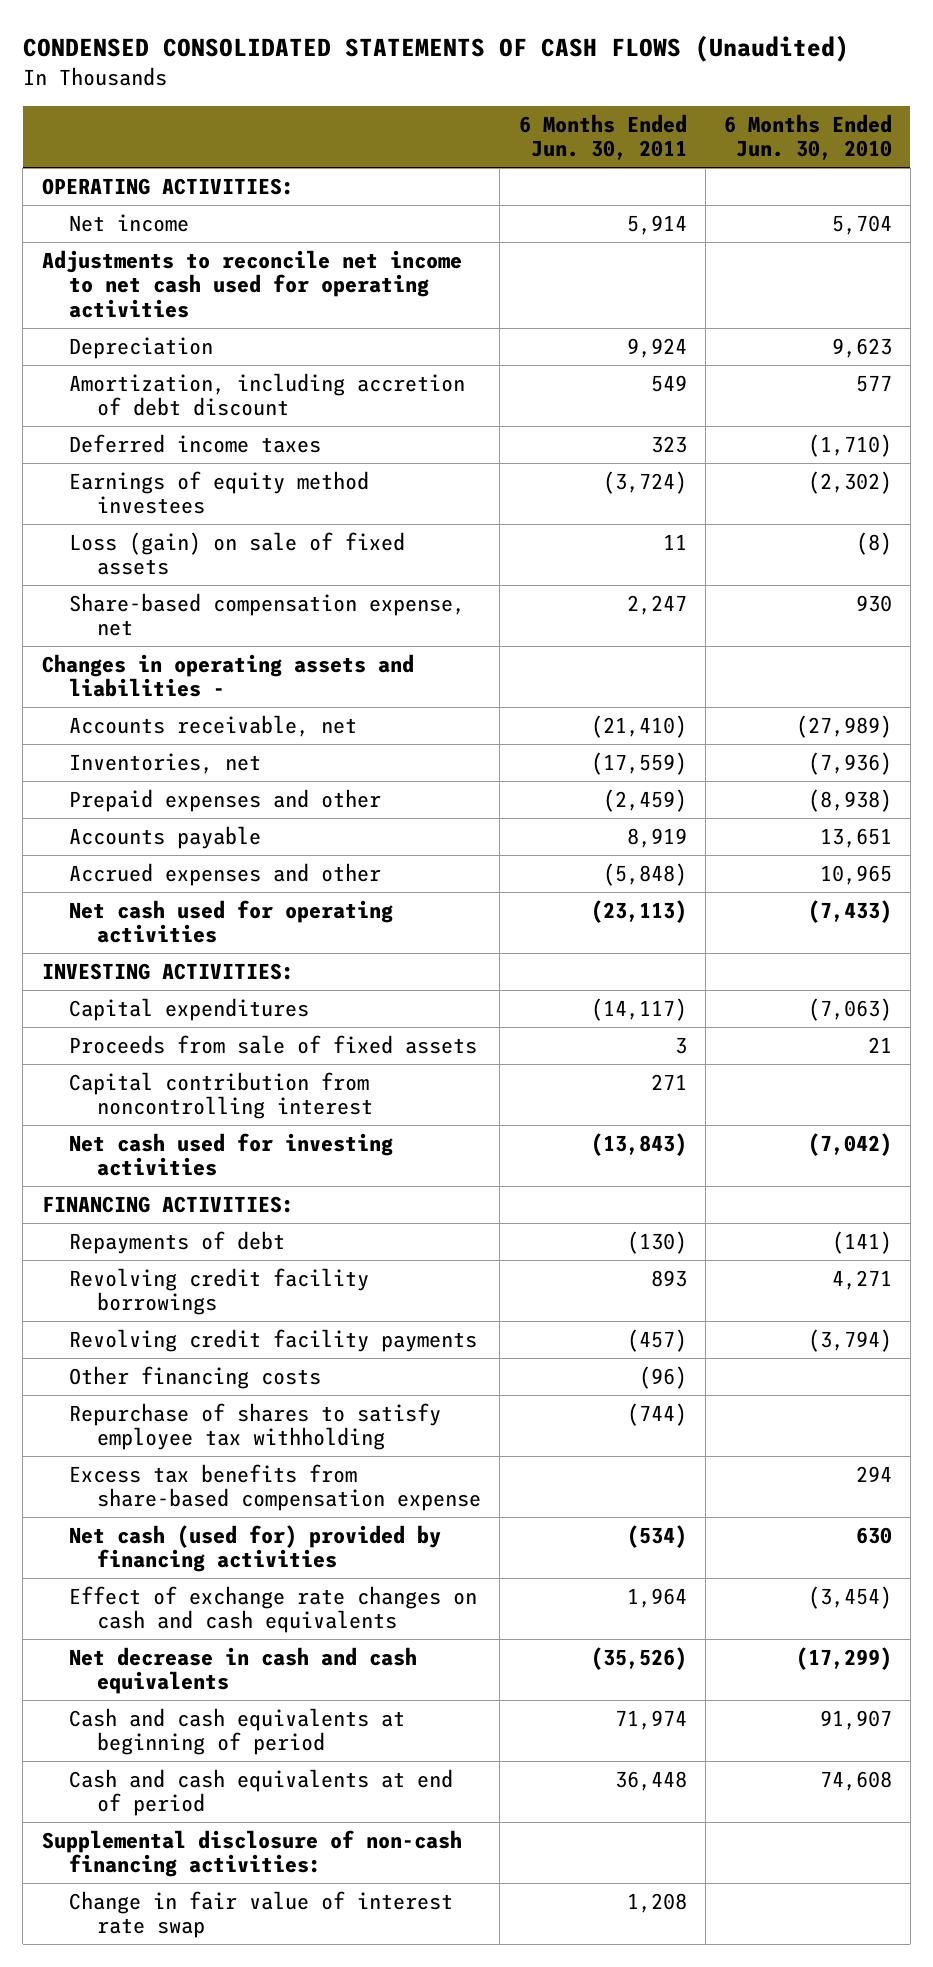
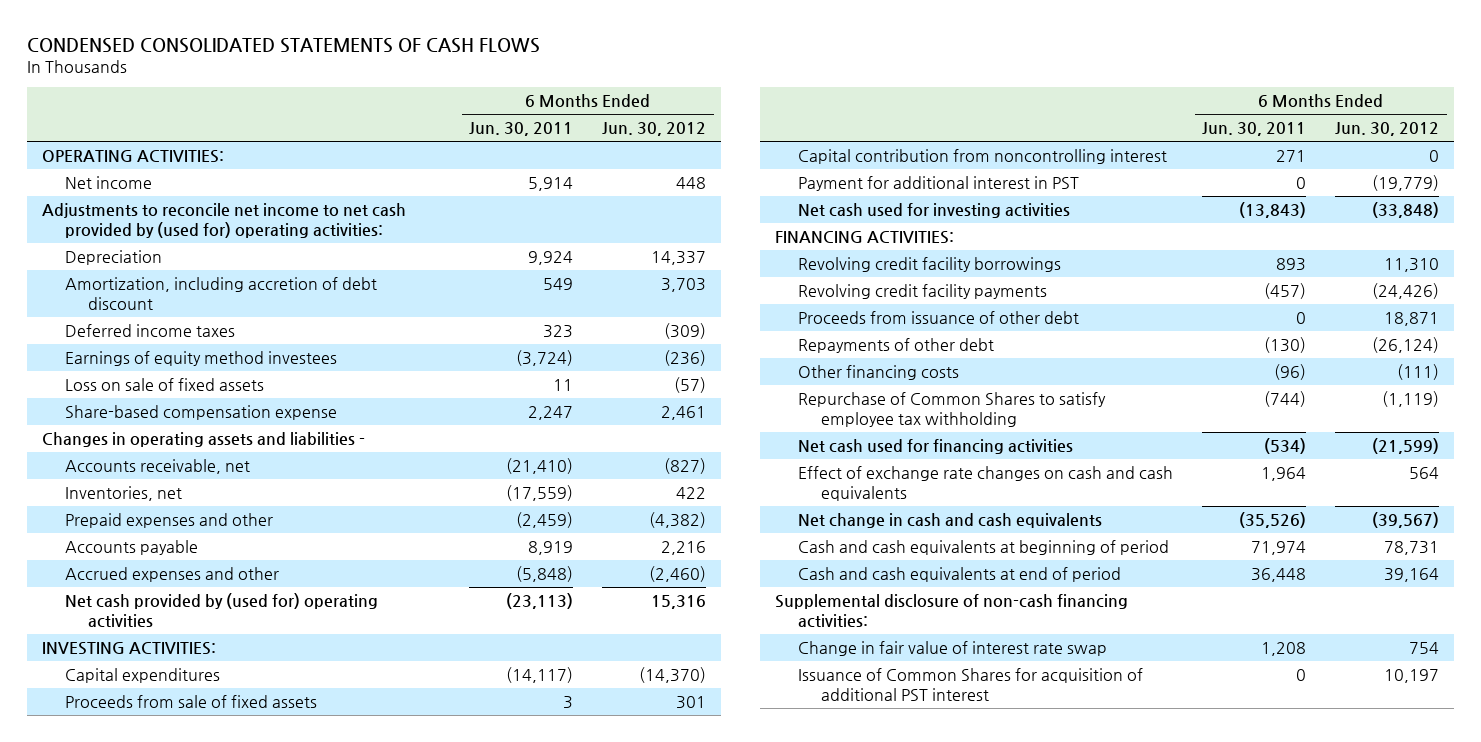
- CONDENSED CONSOLIDATED STATEMENTS OF CASH FLOWS (Unaudited)
+ CONDENSED CONSOLIDATED STATEMENTS OF CASH FLOWS
- | 6 Months Ended Jun. 30, 2011 | 6 Months Ended Jun. 30, 2010
+ | 6 Months Ended Jun. 30, 2011 | 6 Months Ended Jun. 30, 2012
- Adjustments to reconcile net income to net cash used for operating activities
+ Adjustments to reconcile net income to net cash provided by (used for) operating activities:
- Loss (gain) on sale of fixed assets | 11 | (8)
- Share-based compensation expense, net | 2,247 | 930
+ Loss on sale of fixed assets | 11 | (57)
+ Share-based compensation expense | 2,247 | 2,461
- Net cash used for operating activities | (23,113) | (7,433)
+ Net cash provided by (used for) operating activities | (23,113) | 15,316
+ Payment for additional interest in PST | 0 | (19,779)
- Repayments of debt | (130) | (141)
+ Proceeds from issuance of other debt | 0 | 18,871
+ Repayments of other debt | (130) | (26,124)
- Repurchase of shares to satisfy employee tax withholding | (744) |
- Excess tax benefits from share-based compensation expense | | 294
- Net cash (used for) provided by financing activities | (534) | 630
+ Repurchase of Common Shares to satisfy employee tax withholding | (744) | (1,119)
+ Net cash used for financing activities | (534) | (21,599)
- Net decrease in cash and cash equivalents | (35,526) | (17,299)
+ Net change in cash and cash equivalents | (35,526) | (39,567)
+ Issuance of Common Shares for acquisition of additional PST interest | 0 | 10,197

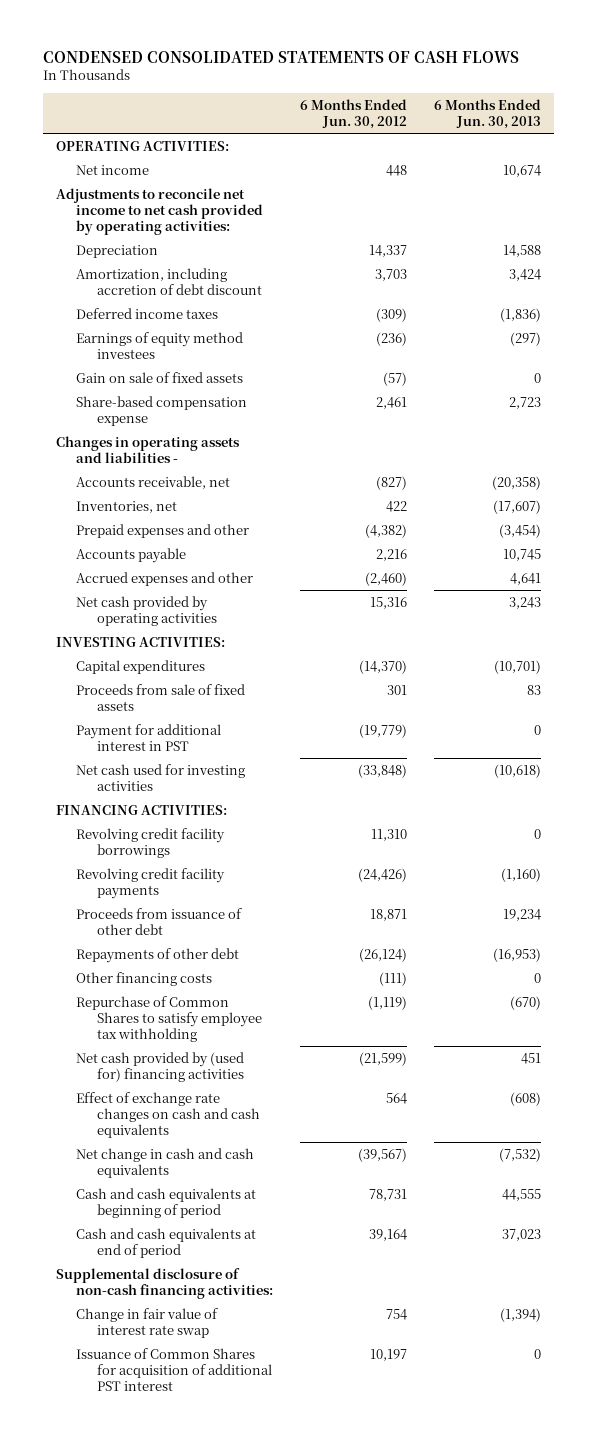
- | 6 Months Ended Jun. 30, 2011 | 6 Months Ended Jun. 30, 2012
+ | 6 Months Ended Jun. 30, 2012 | 6 Months Ended Jun. 30, 2013
- Adjustments to reconcile net income to net cash provided by (used for) operating activities:
+ Adjustments to reconcile net income to net cash provided by operating activities:
- Loss on sale of fixed assets | 11 | (57)
+ Gain on sale of fixed assets | (57) | 0
- Net cash provided by (used for) operating activities | (23,113) | 15,316
+ Net cash provided by operating activities | 15,316 | 3,243
- Capital contribution from noncontrolling interest | 271 | 0
- Net cash used for financing activities | (534) | (21,599)
+ Net cash provided by (used for) financing activities | (21,599) | 451

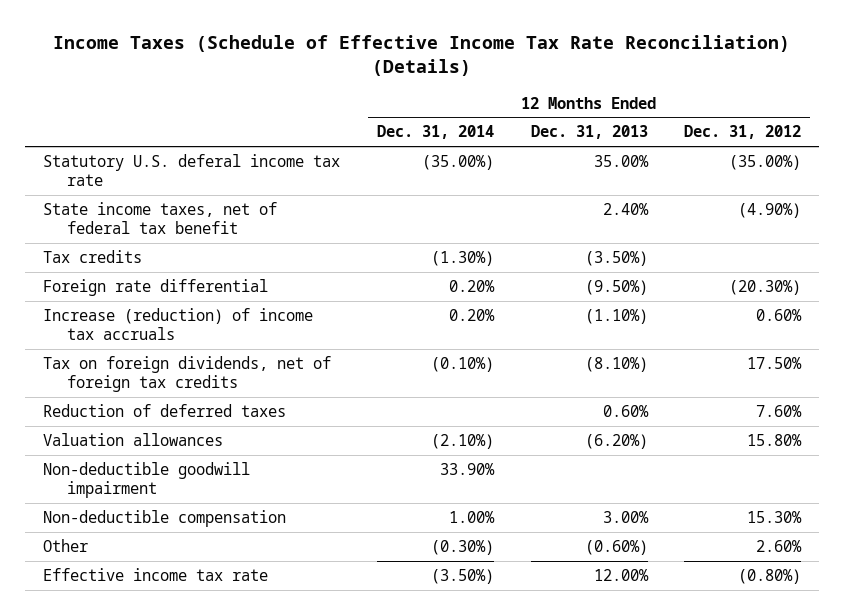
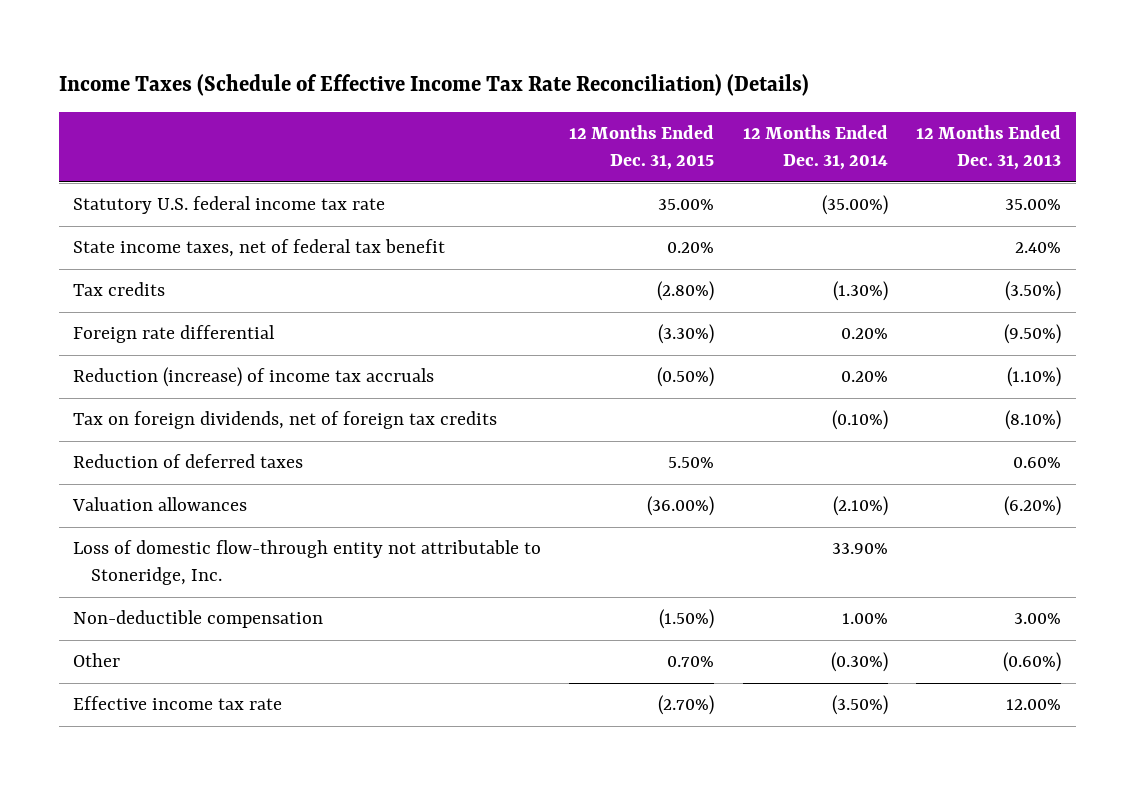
- | 12 Months Ended Dec. 31, 2014 | 12 Months Ended Dec. 31, 2013 | 12 Months Ended Dec. 31, 2012
+ | 12 Months Ended Dec. 31, 2015 | 12 Months Ended Dec. 31, 2014 | 12 Months Ended Dec. 31, 2013
- Statutory U.S. deferal income tax rate | (35.00%) | 35.00% | (35.00%)
+ Statutory U.S. federal income tax rate | 35.00% | (35.00%) | 35.00%
- Increase (reduction) of income tax accruals | 0.20% | (1.10%) | 0.60%
+ Reduction (increase) of income tax accruals | (0.50%) | 0.20% | (1.10%)
- Non-deductible goodwill impairment | 33.90% | |
+ Loss of domestic flow-through entity not attributable to Stoneridge, Inc. | | 33.90% |

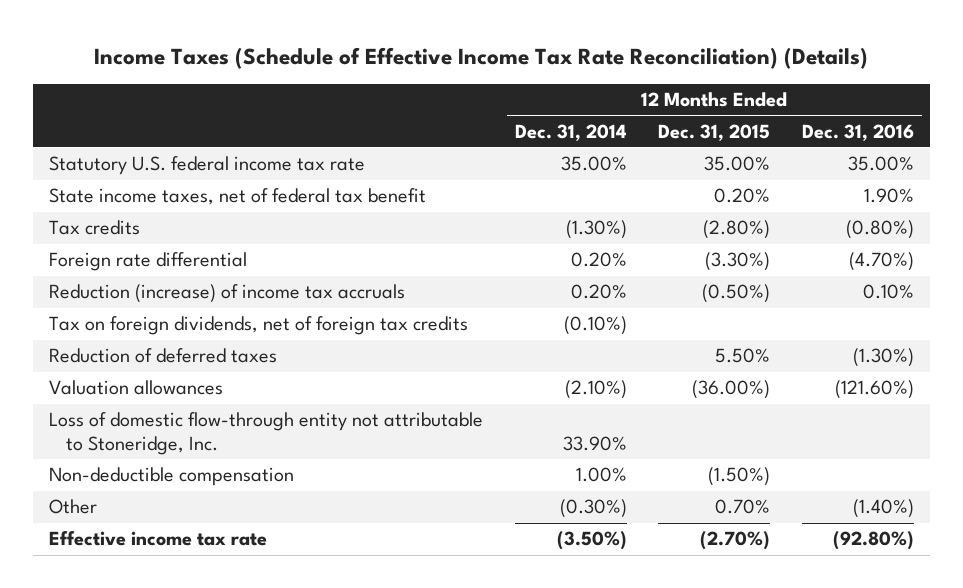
- | 12 Months Ended Dec. 31, 2015 | 12 Months Ended Dec. 31, 2014 | 12 Months Ended Dec. 31, 2013
+ | 12 Months Ended Dec. 31, 2014 | 12 Months Ended Dec. 31, 2015 | 12 Months Ended Dec. 31, 2016
- Statutory U.S. federal income tax rate | 35.00% | (35.00%) | 35.00%
+ Statutory U.S. federal income tax rate | 35.00% | 35.00% | 35.00%

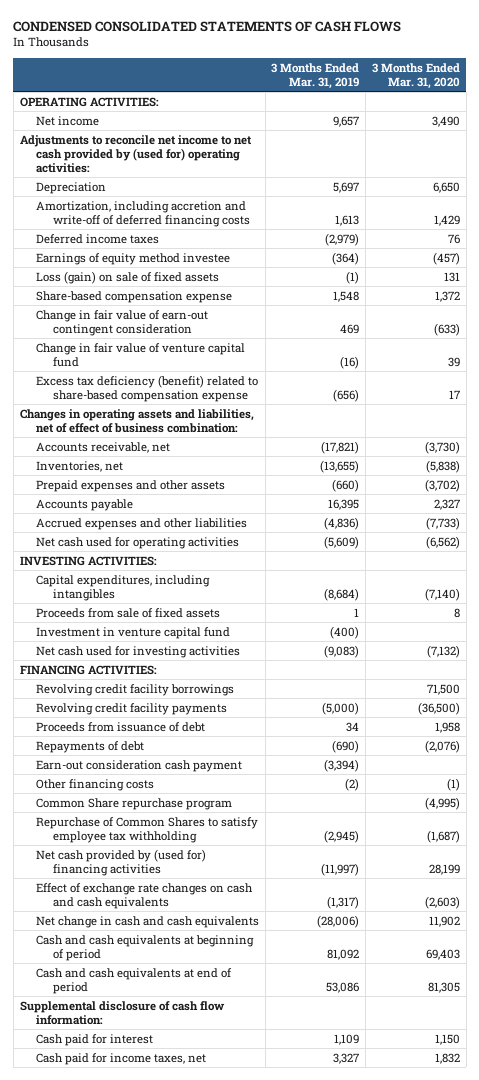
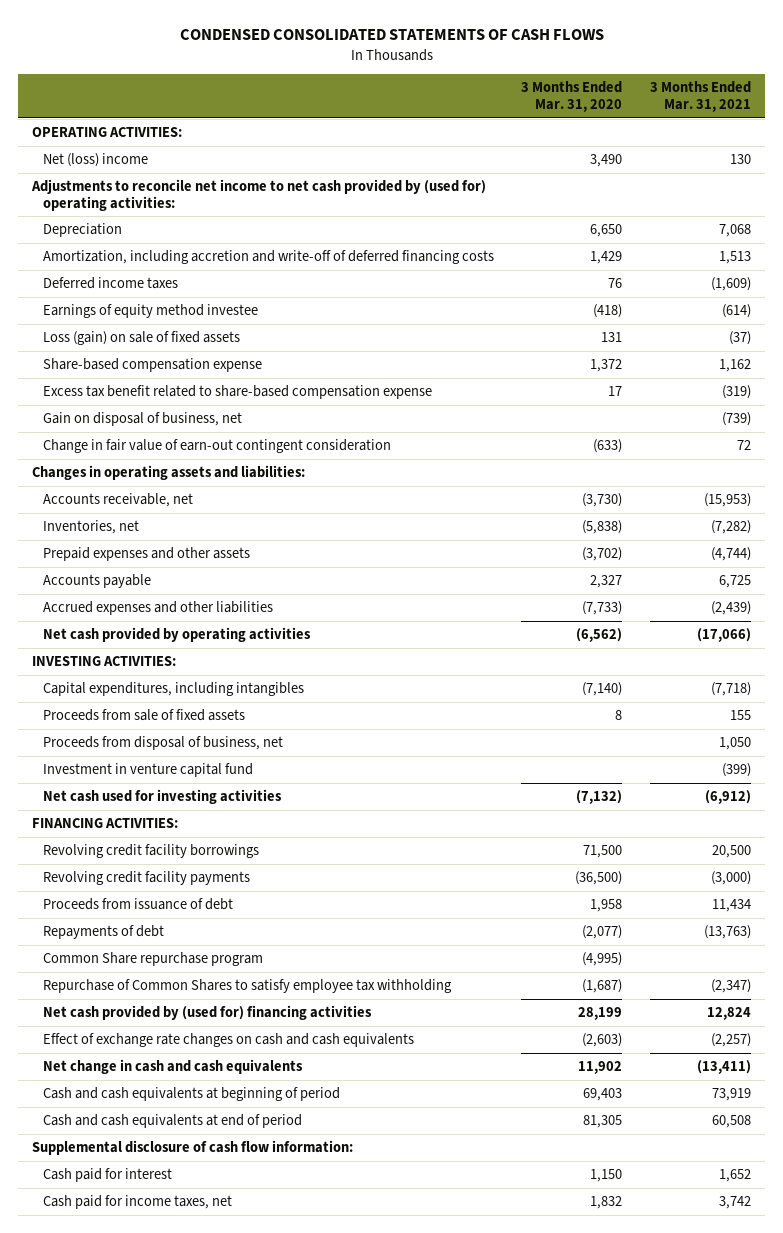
- | 3 Months Ended Mar. 31, 2019 | 3 Months Ended Mar. 31, 2020
+ | 3 Months Ended Mar. 31, 2020 | 3 Months Ended Mar. 31, 2021
- Net income | 9,657 | 3,490
+ Net (loss) income | 3,490 | 130
- Earnings of equity method investee | (364) | (457)
+ Earnings of equity method investee | (418) | (614)
+ Excess tax benefit related to share-based compensation expense | 17 | (319)
+ Gain on disposal of business, net | | (739)
- Change in fair value of venture capital fund | (16) | 39
- Excess tax deficiency (benefit) related to share-based compensation expense | (656) | 17
- Changes in operating assets and liabilities, net of effect of business combination:
+ Changes in operating assets and liabilities:
- Net cash used for operating activities | (5,609) | (6,562)
+ Net cash provided by operating activities | (6,562) | (17,066)
+ Proceeds from disposal of business, net | | 1,050
- Repayments of debt | (690) | (2,076)
- Earn-out consideration cash payment | (3,394) |
- Other financing costs | (2) | (1)
+ Repayments of debt | (2,077) | (13,763)

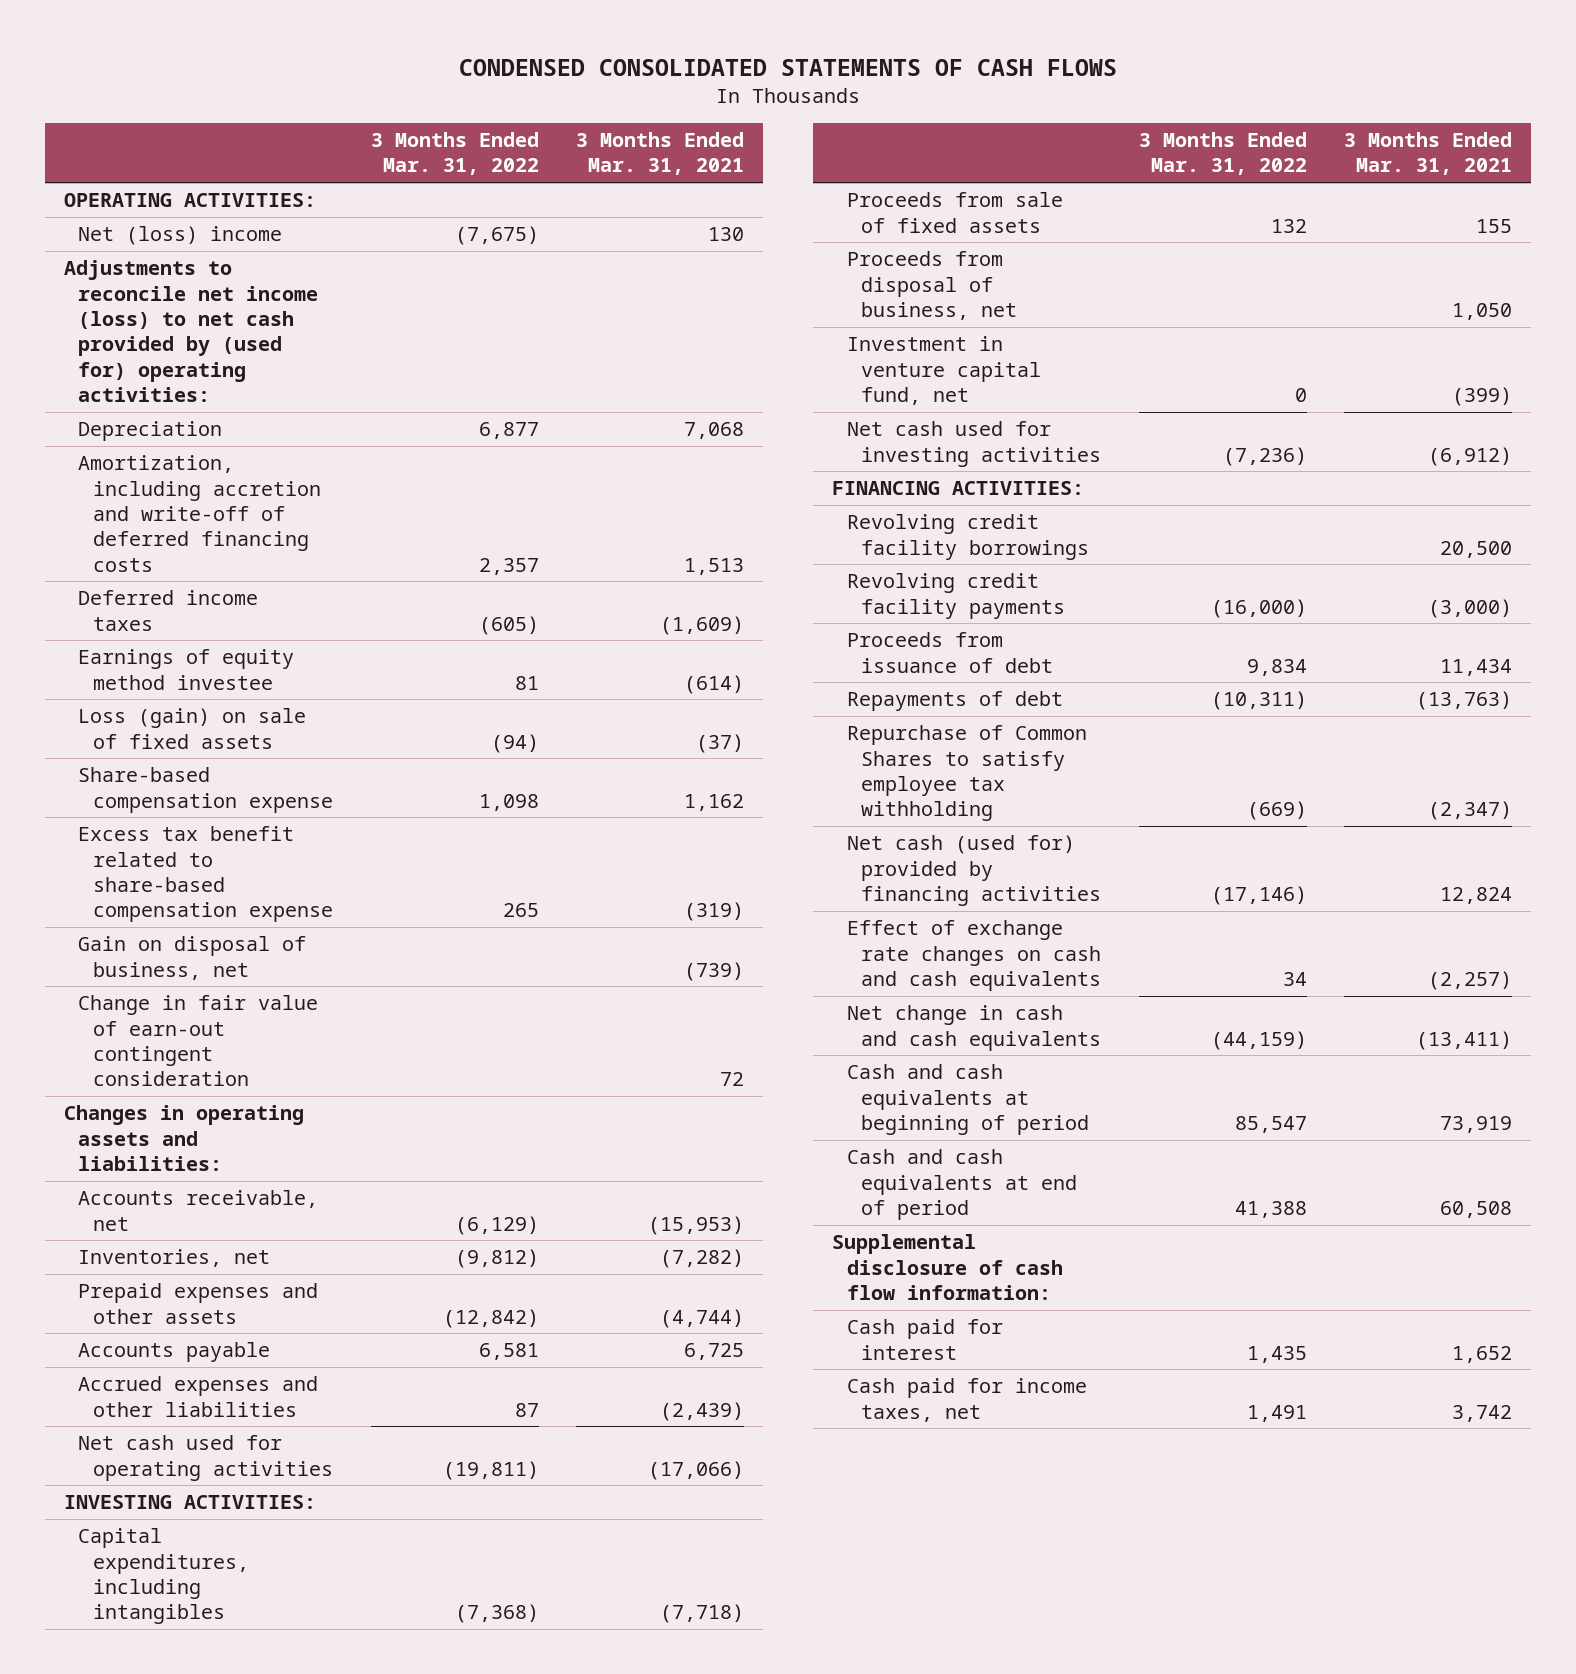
- | 3 Months Ended Mar. 31, 2020 | 3 Months Ended Mar. 31, 2021
+ | 3 Months Ended Mar. 31, 2022 | 3 Months Ended Mar. 31, 2021
- Adjustments to reconcile net income to net cash provided by (used for) operating activities:
+ Adjustments to reconcile net income (loss) to net cash provided by (used for) operating activities:
- Net cash provided by operating activities | (6,562) | (17,066)
+ Net cash used for operating activities | (19,811) | (17,066)
- Investment in venture capital fund | | (399)
+ Investment in venture capital fund, net | 0 | (399)
- Common Share repurchase program | (4,995) |
- Net cash provided by (used for) financing activities | 28,199 | 12,824
+ Net cash (used for) provided by financing activities | (17,146) | 12,824

